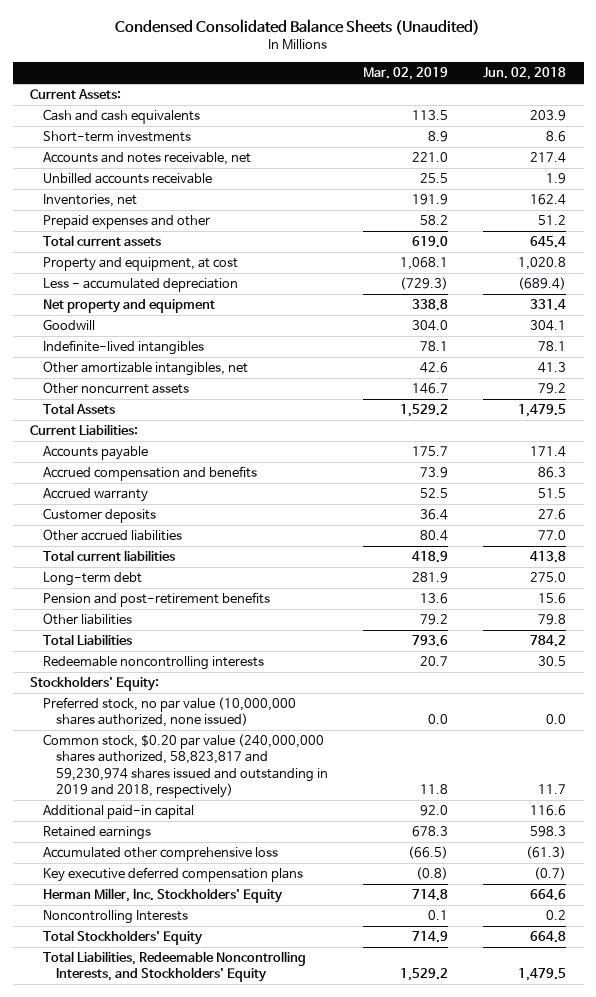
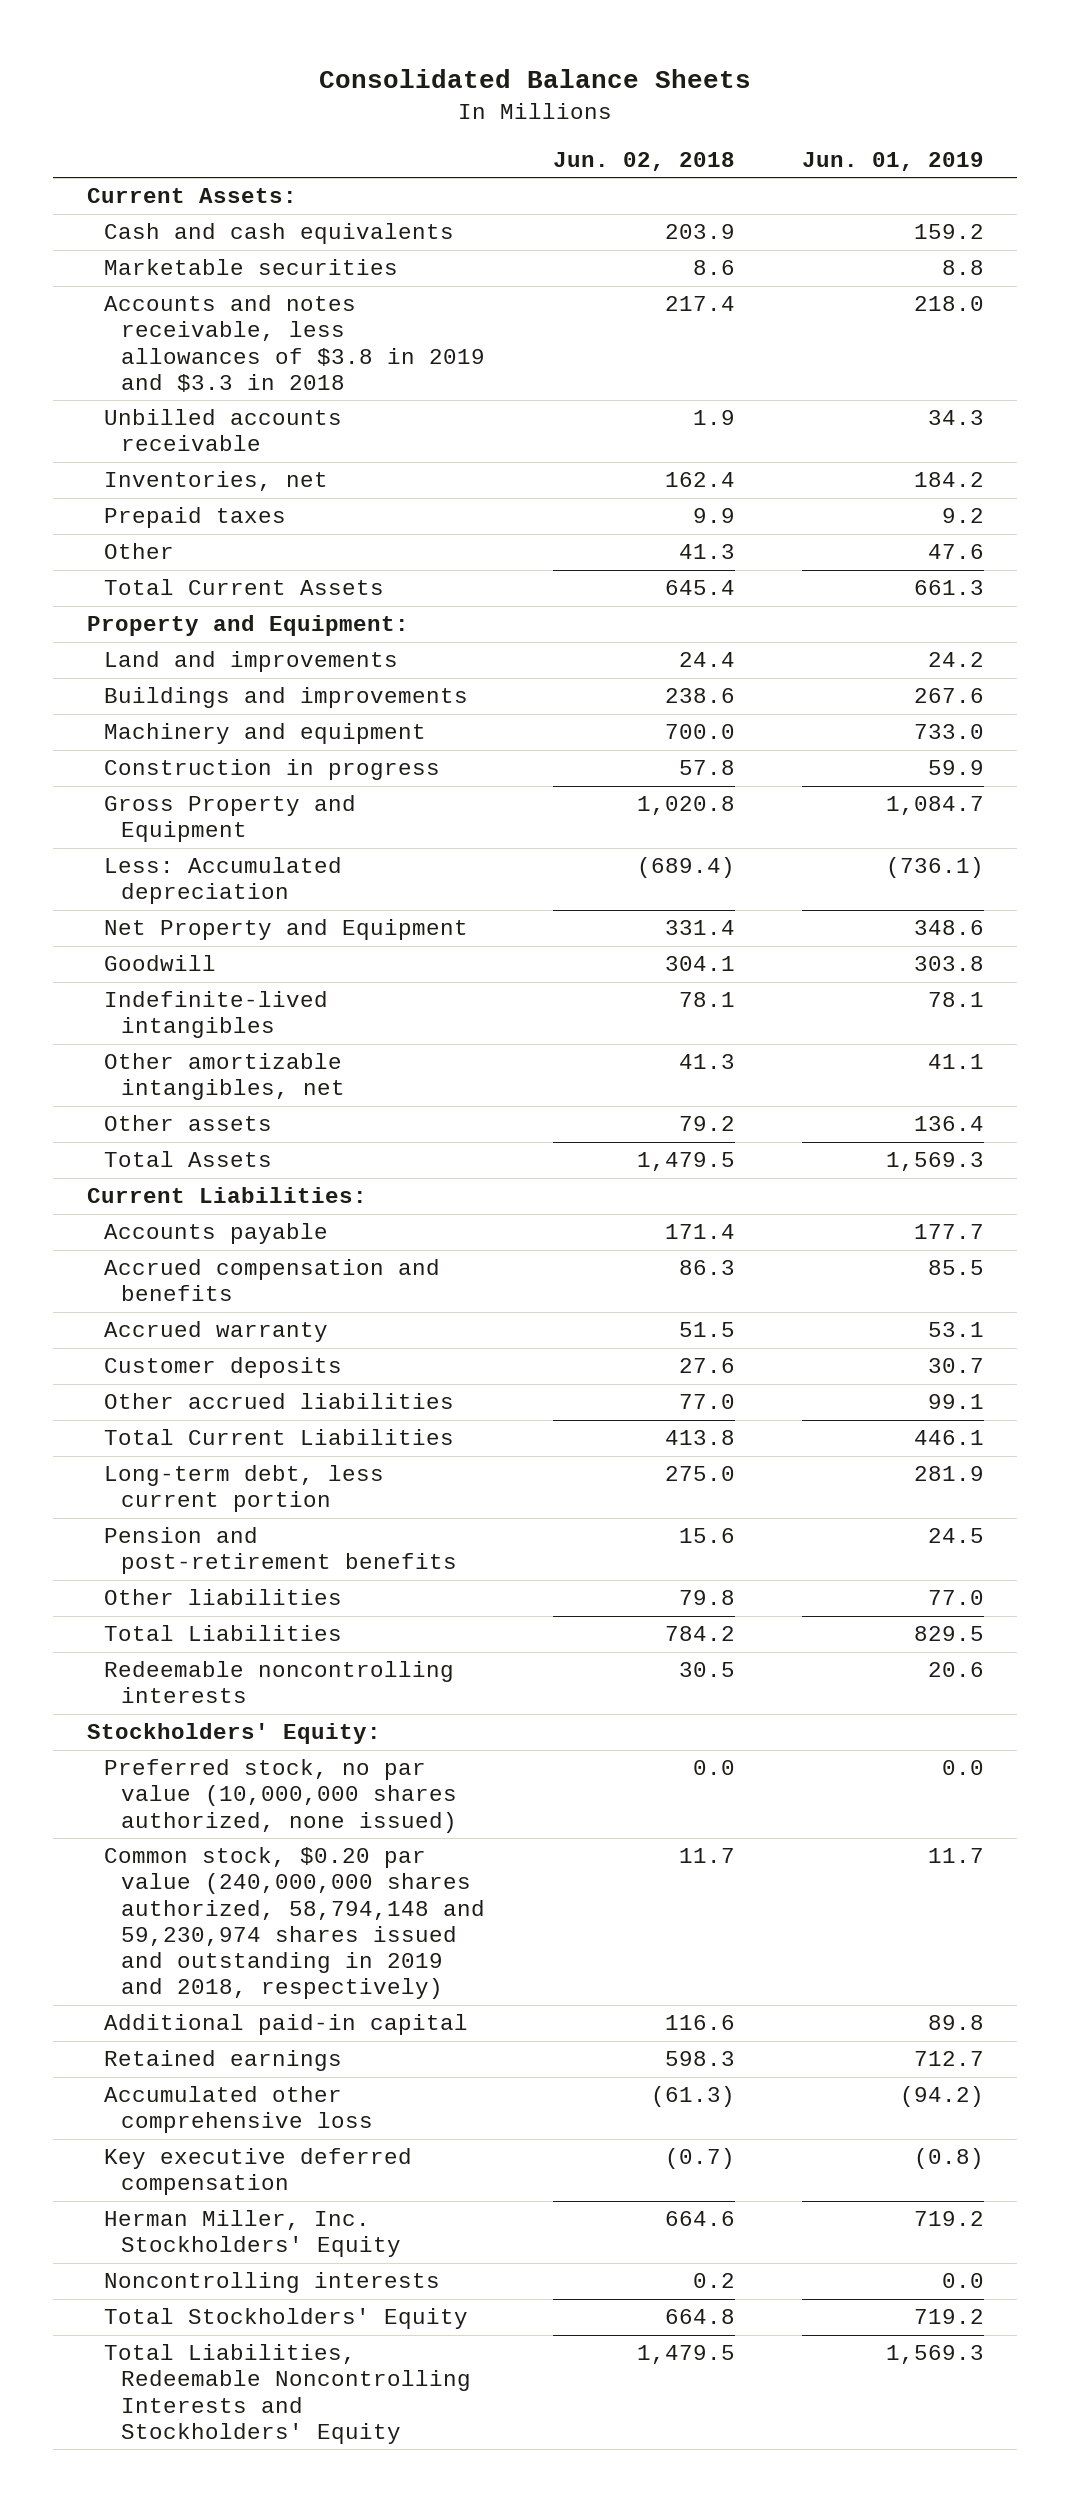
- Condensed Consolidated Balance Sheets (Unaudited)
+ Consolidated Balance Sheets
- | Mar. 02, 2019 | Jun. 02, 2018
+ | Jun. 02, 2018 | Jun. 01, 2019
- Short-term investments | 8.9 | 8.6
- Accounts and notes receivable, net | 221.0 | 217.4
+ Marketable securities | 8.6 | 8.8
+ Accounts and notes receivable, less allowances of $3.8 in 2019 and $3.3 in 2018 | 217.4 | 218.0
- Prepaid expenses and other | 58.2 | 51.2
- Total current assets | 619.0 | 645.4
- Property and equipment, at cost | 1,068.1 | 1,020.8
- Less - accumulated depreciation | (729.3) | (689.4)
- Net property and equipment | 338.8 | 331.4
+ Prepaid taxes | 9.9 | 9.2
+ Other | 41.3 | 47.6
+ Total Current Assets | 645.4 | 661.3
+ Property and Equipment:
+ Land and improvements | 24.4 | 24.2
+ Buildings and improvements | 238.6 | 267.6
+ Machinery and equipment | 700.0 | 733.0
+ Construction in progress | 57.8 | 59.9
+ Gross Property and Equipment | 1,020.8 | 1,084.7
+ Less: Accumulated depreciation | (689.4) | (736.1)
+ Net Property and Equipment | 331.4 | 348.6
- Other noncurrent assets | 146.7 | 79.2
+ Other assets | 79.2 | 136.4
- Total current liabilities | 418.9 | 413.8
- Long-term debt | 281.9 | 275.0
+ Total Current Liabilities | 413.8 | 446.1
+ Long-term debt, less current portion | 275.0 | 281.9
- Common stock, $0.20 par value (240,000,000 shares authorized, 58,823,817 and 59,230,974 shares issued and outstanding in 2019 and 2018, respectively) | 11.8 | 11.7
+ Common stock, $0.20 par value (240,000,000 shares authorized, 58,794,148 and 59,230,974 shares issued and outstanding in 2019 and 2018, respectively) | 11.7 | 11.7
- Key executive deferred compensation plans | (0.8) | (0.7)
+ Key executive deferred compensation | (0.7) | (0.8)
- Noncontrolling Interests | 0.1 | 0.2
+ Noncontrolling interests | 0.2 | 0.0
- Total Liabilities, Redeemable Noncontrolling Interests, and Stockholders' Equity | 1,529.2 | 1,479.5
+ Total Liabilities, Redeemable Noncontrolling Interests and Stockholders' Equity | 1,479.5 | 1,569.3

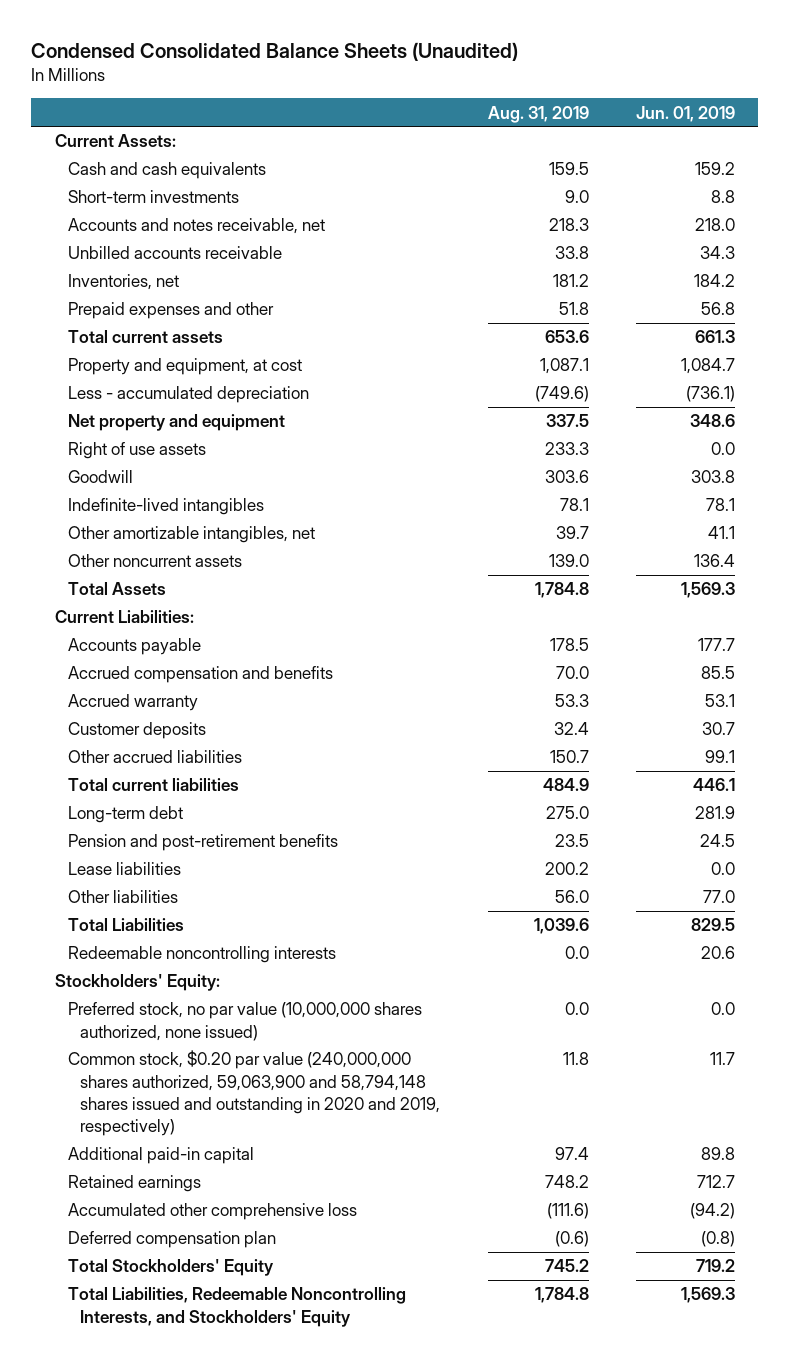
- Consolidated Balance Sheets
+ Condensed Consolidated Balance Sheets (Unaudited)
- | Jun. 02, 2018 | Jun. 01, 2019
+ | Aug. 31, 2019 | Jun. 01, 2019
- Marketable securities | 8.6 | 8.8
- Accounts and notes receivable, less allowances of $3.8 in 2019 and $3.3 in 2018 | 217.4 | 218.0
+ Short-term investments | 9.0 | 8.8
+ Accounts and notes receivable, net | 218.3 | 218.0
- Prepaid taxes | 9.9 | 9.2
- Other | 41.3 | 47.6
- Total Current Assets | 645.4 | 661.3
- Property and Equipment:
- Land and improvements | 24.4 | 24.2
- Buildings and improvements | 238.6 | 267.6
- Machinery and equipment | 700.0 | 733.0
- Construction in progress | 57.8 | 59.9
- Gross Property and Equipment | 1,020.8 | 1,084.7
- Less: Accumulated depreciation | (689.4) | (736.1)
- Net Property and Equipment | 331.4 | 348.6
+ Prepaid expenses and other | 51.8 | 56.8
+ Total current assets | 653.6 | 661.3
+ Property and equipment, at cost | 1,087.1 | 1,084.7
+ Less - accumulated depreciation | (749.6) | (736.1)
+ Net property and equipment | 337.5 | 348.6
+ Right of use assets | 233.3 | 0.0
- Other assets | 79.2 | 136.4
+ Other noncurrent assets | 139.0 | 136.4
- Total Current Liabilities | 413.8 | 446.1
- Long-term debt, less current portion | 275.0 | 281.9
+ Total current liabilities | 484.9 | 446.1
+ Long-term debt | 275.0 | 281.9
+ Lease liabilities | 200.2 | 0.0
- Common stock, $0.20 par value (240,000,000 shares authorized, 58,794,148 and 59,230,974 shares issued and outstanding in 2019 and 2018, respectively) | 11.7 | 11.7
+ Common stock, $0.20 par value (240,000,000 shares authorized, 59,063,900 and 58,794,148 shares issued and outstanding in 2020 and 2019, respectively) | 11.8 | 11.7
- Key executive deferred compensation | (0.7) | (0.8)
- Herman Miller, Inc. Stockholders' Equity | 664.6 | 719.2
- Noncontrolling interests | 0.2 | 0.0
+ Deferred compensation plan | (0.6) | (0.8)
- Total Liabilities, Redeemable Noncontrolling Interests and Stockholders' Equity | 1,479.5 | 1,569.3
+ Total Liabilities, Redeemable Noncontrolling Interests, and Stockholders' Equity | 1,784.8 | 1,569.3

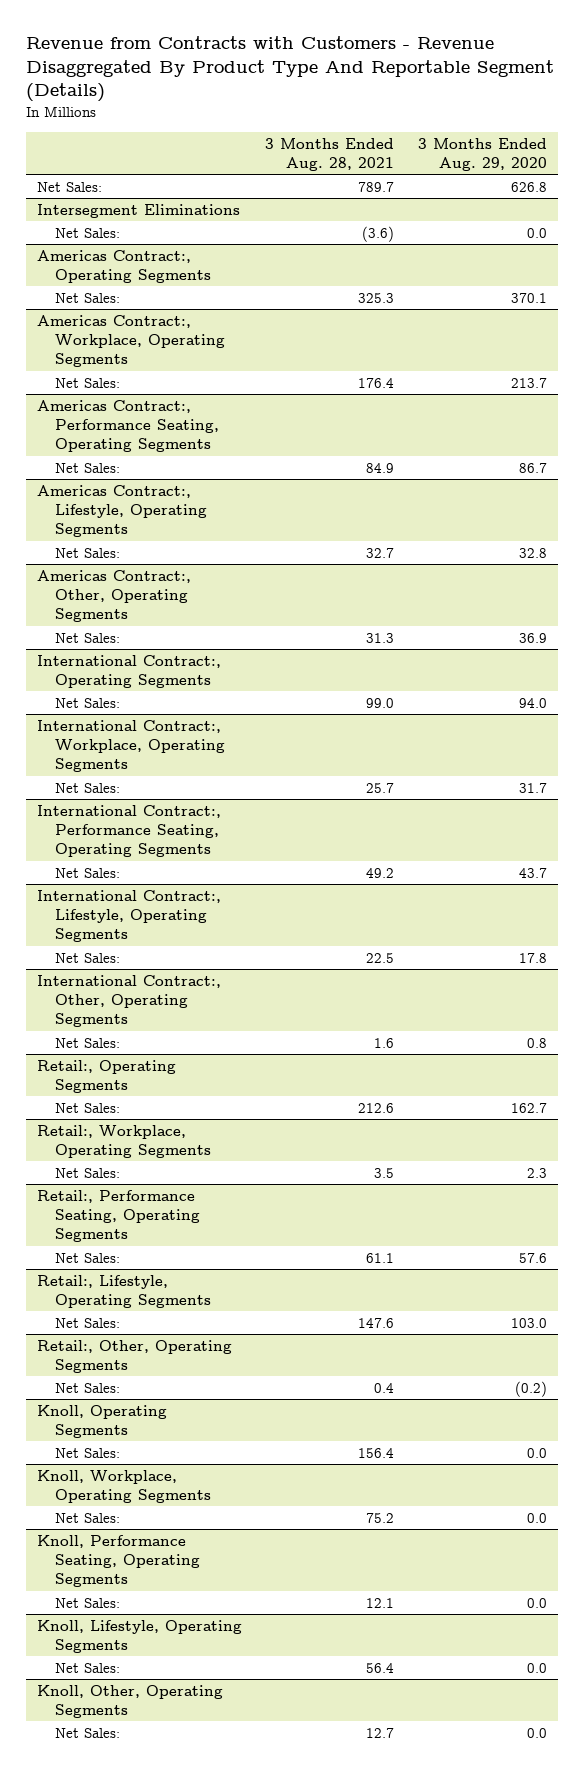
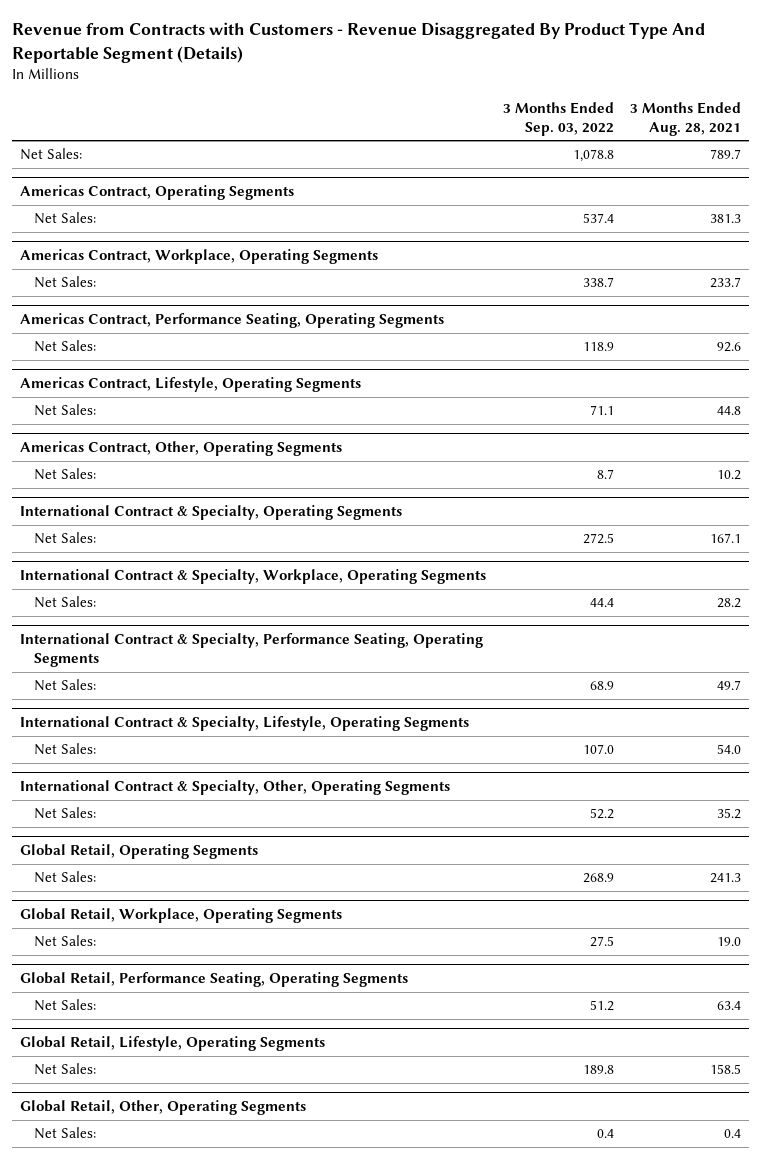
- | 3 Months Ended Aug. 28, 2021 | 3 Months Ended Aug. 29, 2020
+ | 3 Months Ended Sep. 03, 2022 | 3 Months Ended Aug. 28, 2021
- Intersegment Eliminations
- Net Sales: | (3.6) | 0.0
- Americas Contract:, Operating Segments
- Net Sales: | 325.3 | 370.1
- Americas Contract:, Workplace, Operating Segments
- Net Sales: | 176.4 | 213.7
- Americas Contract:, Performance Seating, Operating Segments
- Net Sales: | 84.9 | 86.7
- Americas Contract:, Lifestyle, Operating Segments
- Net Sales: | 32.7 | 32.8
- Americas Contract:, Other, Operating Segments
- Net Sales: | 31.3 | 36.9
- International Contract:, Operating Segments
- Net Sales: | 99.0 | 94.0
- International Contract:, Workplace, Operating Segments
- Net Sales: | 25.7 | 31.7
- International Contract:, Performance Seating, Operating Segments
- Net Sales: | 49.2 | 43.7
- International Contract:, Lifestyle, Operating Segments
- Net Sales: | 22.5 | 17.8
- International Contract:, Other, Operating Segments
- Net Sales: | 1.6 | 0.8
- Retail:, Operating Segments
- Net Sales: | 212.6 | 162.7
- Retail:, Workplace, Operating Segments
- Net Sales: | 3.5 | 2.3
- Retail:, Performance Seating, Operating Segments
- Net Sales: | 61.1 | 57.6
- Retail:, Lifestyle, Operating Segments
- Net Sales: | 147.6 | 103.0
- Retail:, Other, Operating Segments
+ Americas Contract, Operating Segments
+ Net Sales: | 537.4 | 381.3
+ Americas Contract, Workplace, Operating Segments
+ Net Sales: | 338.7 | 233.7
+ Americas Contract, Performance Seating, Operating Segments
+ Net Sales: | 118.9 | 92.6
+ Americas Contract, Lifestyle, Operating Segments
+ Net Sales: | 71.1 | 44.8
+ Americas Contract, Other, Operating Segments
+ Net Sales: | 8.7 | 10.2
+ International Contract & Specialty, Operating Segments
+ Net Sales: | 272.5 | 167.1
+ International Contract & Specialty, Workplace, Operating Segments
+ Net Sales: | 44.4 | 28.2
+ International Contract & Specialty, Performance Seating, Operating Segments
+ Net Sales: | 68.9 | 49.7
+ International Contract & Specialty, Lifestyle, Operating Segments
+ Net Sales: | 107.0 | 54.0
+ International Contract & Specialty, Other, Operating Segments
+ Net Sales: | 52.2 | 35.2
+ Global Retail, Operating Segments
+ Net Sales: | 268.9 | 241.3
+ Global Retail, Workplace, Operating Segments
+ Net Sales: | 27.5 | 19.0
+ Global Retail, Performance Seating, Operating Segments
+ Net Sales: | 51.2 | 63.4
+ Global Retail, Lifestyle, Operating Segments
+ Net Sales: | 189.8 | 158.5
+ Global Retail, Other, Operating Segments
- Knoll, Operating Segments
- Net Sales: | 156.4 | 0.0
- Knoll, Workplace, Operating Segments
- Net Sales: | 75.2 | 0.0
- Knoll, Performance Seating, Operating Segments
- Net Sales: | 12.1 | 0.0
- Knoll, Lifestyle, Operating Segments
- Net Sales: | 56.4 | 0.0
- Knoll, Other, Operating Segments
- Net Sales: | 12.7 | 0.0

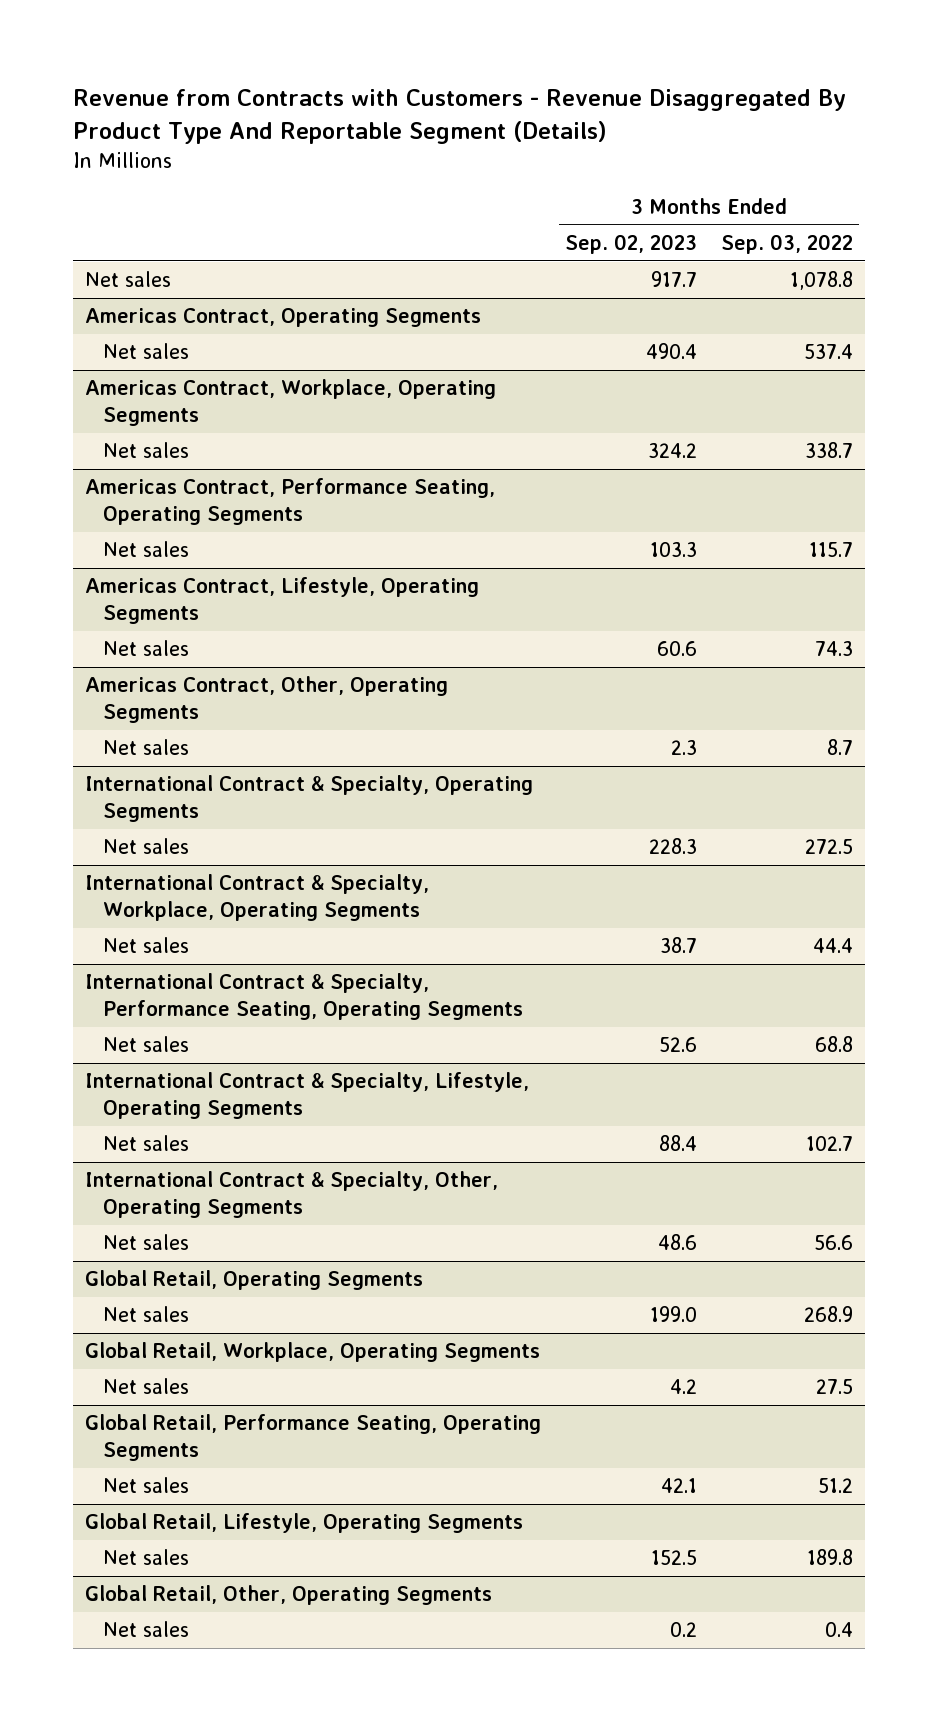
- | 3 Months Ended Sep. 03, 2022 | 3 Months Ended Aug. 28, 2021
+ | 3 Months Ended Sep. 02, 2023 | 3 Months Ended Sep. 03, 2022
- Net Sales: | 1,078.8 | 789.7
+ Net sales | 917.7 | 1,078.8
@ Americas Contract, Operating Segments
- Net Sales: | 537.4 | 381.3
+ Net sales | 490.4 | 537.4
@ Americas Contract, Workplace, Operating Segments
- Net Sales: | 338.7 | 233.7
+ Net sales | 324.2 | 338.7
@ Americas Contract, Performance Seating, Operating Segments
- Net Sales: | 118.9 | 92.6
+ Net sales | 103.3 | 115.7
@ Americas Contract, Lifestyle, Operating Segments
- Net Sales: | 71.1 | 44.8
+ Net sales | 60.6 | 74.3
@ Americas Contract, Other, Operating Segments
- Net Sales: | 8.7 | 10.2
+ Net sales | 2.3 | 8.7
@ International Contract & Specialty, Operating Segments
- Net Sales: | 272.5 | 167.1
+ Net sales | 228.3 | 272.5
@ International Contract & Specialty, Workplace, Operating Segments
- Net Sales: | 44.4 | 28.2
+ Net sales | 38.7 | 44.4
@ International Contract & Specialty, Performance Seating, Operating Segments
- Net Sales: | 68.9 | 49.7
+ Net sales | 52.6 | 68.8
@ International Contract & Specialty, Lifestyle, Operating Segments
- Net Sales: | 107.0 | 54.0
+ Net sales | 88.4 | 102.7
@ International Contract & Specialty, Other, Operating Segments
- Net Sales: | 52.2 | 35.2
+ Net sales | 48.6 | 56.6
@ Global Retail, Operating Segments
- Net Sales: | 268.9 | 241.3
+ Net sales | 199.0 | 268.9
@ Global Retail, Workplace, Operating Segments
- Net Sales: | 27.5 | 19.0
+ Net sales | 4.2 | 27.5
@ Global Retail, Performance Seating, Operating Segments
- Net Sales: | 51.2 | 63.4
+ Net sales | 42.1 | 51.2
@ Global Retail, Lifestyle, Operating Segments
- Net Sales: | 189.8 | 158.5
+ Net sales | 152.5 | 189.8
@ Global Retail, Other, Operating Segments
- Net Sales: | 0.4 | 0.4
+ Net sales | 0.2 | 0.4

